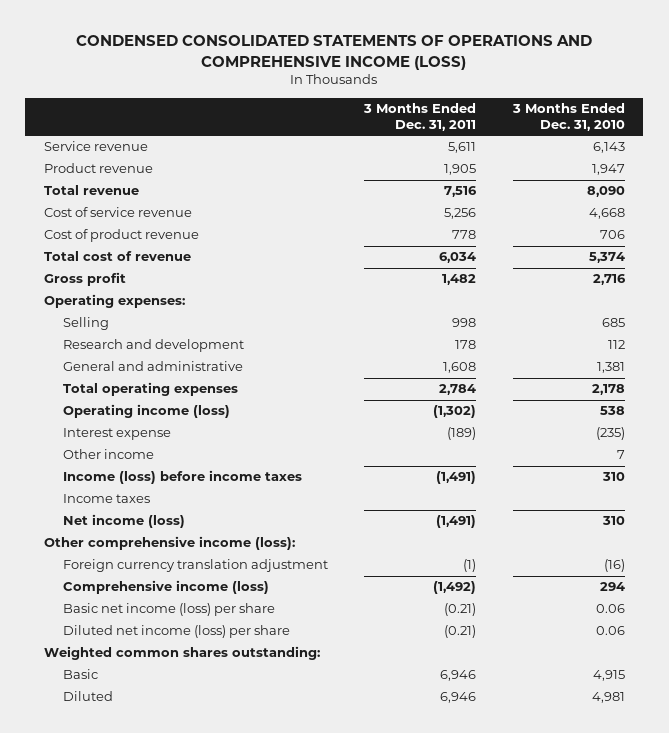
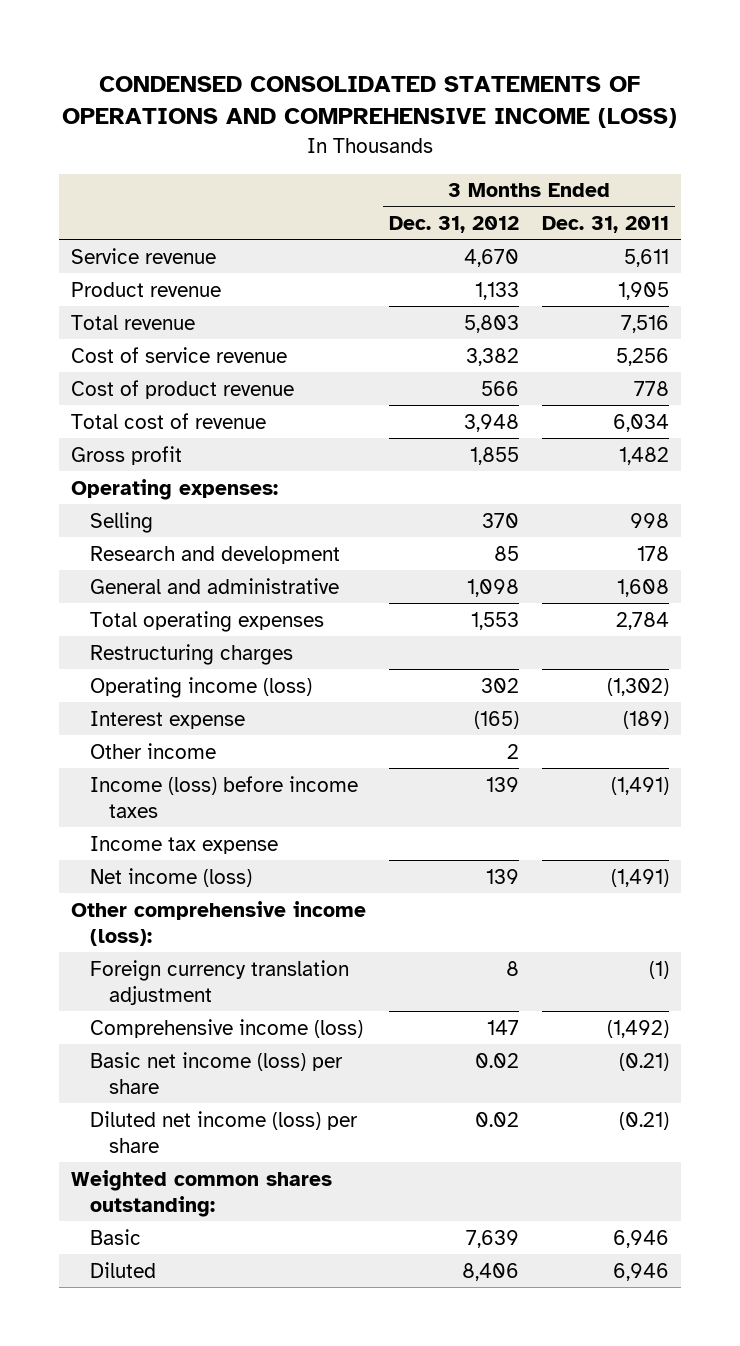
- | 3 Months Ended Dec. 31, 2011 | 3 Months Ended Dec. 31, 2010
+ | 3 Months Ended Dec. 31, 2012 | 3 Months Ended Dec. 31, 2011
+ Restructuring charges
- Income taxes
+ Income tax expense

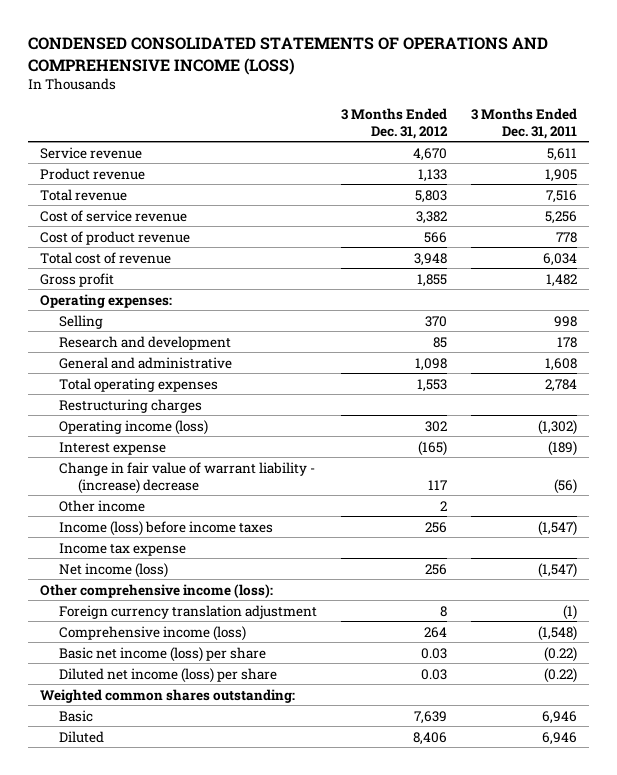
+ Change in fair value of warrant liability - (increase) decrease | 117 | (56)
- Income (loss) before income taxes | 139 | (1,491)
+ Income (loss) before income taxes | 256 | (1,547)
- Net income (loss) | 139 | (1,491)
+ Net income (loss) | 256 | (1,547)
- Comprehensive income (loss) | 147 | (1,492)
- Basic net income (loss) per share | 0.02 | (0.21)
- Diluted net income (loss) per share | 0.02 | (0.21)
+ Comprehensive income (loss) | 264 | (1,548)
+ Basic net income (loss) per share | 0.03 | (0.22)
+ Diluted net income (loss) per share | 0.03 | (0.22)

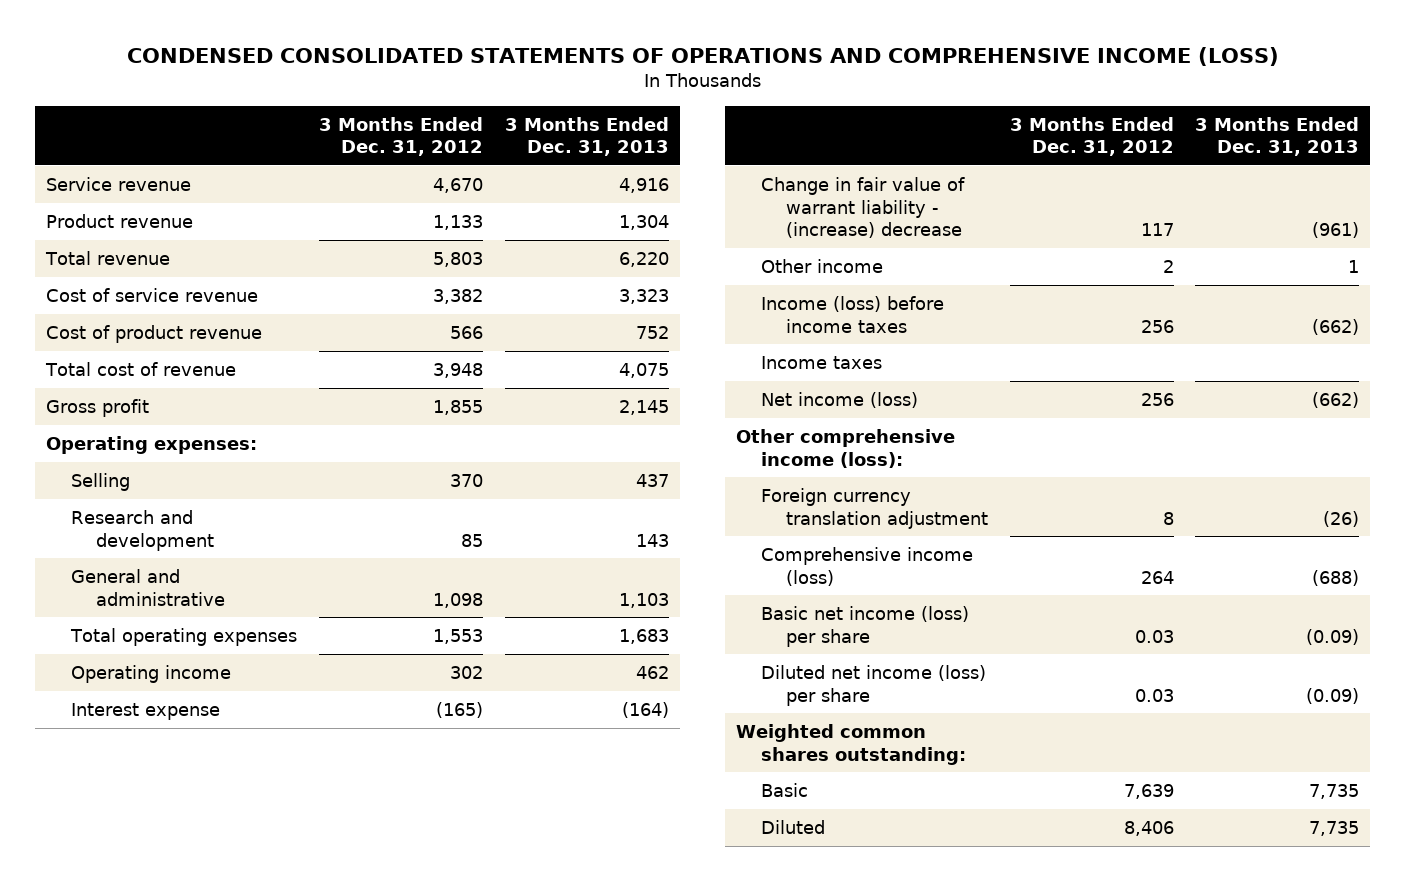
- | 3 Months Ended Dec. 31, 2012 | 3 Months Ended Dec. 31, 2011
+ | 3 Months Ended Dec. 31, 2012 | 3 Months Ended Dec. 31, 2013
- Restructuring charges
- Operating income (loss) | 302 | (1,302)
+ Operating income | 302 | 462
- Income tax expense
+ Income taxes

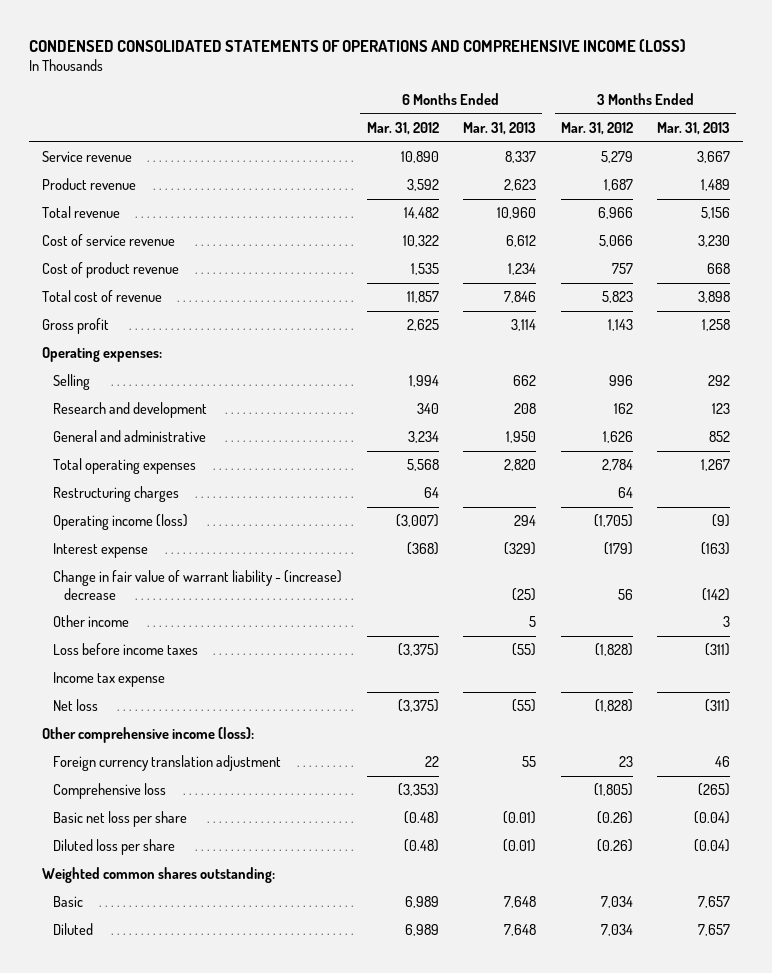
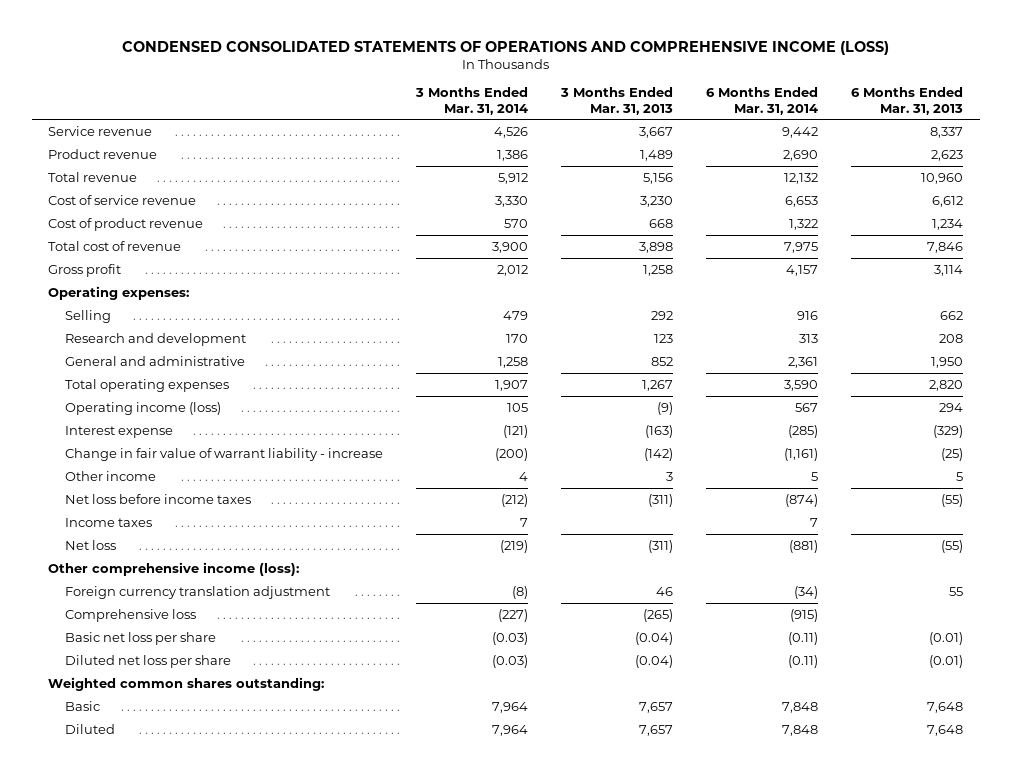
- | 6 Months Ended Mar. 31, 2012 | 6 Months Ended Mar. 31, 2013 | 3 Months Ended Mar. 31, 2012 | 3 Months Ended Mar. 31, 2013
+ | 3 Months Ended Mar. 31, 2014 | 3 Months Ended Mar. 31, 2013 | 6 Months Ended Mar. 31, 2014 | 6 Months Ended Mar. 31, 2013
- Restructuring charges | 64 | | 64 |
- Change in fair value of warrant liability - (increase) decrease | | (25) | 56 | (142)
+ Change in fair value of warrant liability - increase | (200) | (142) | (1,161) | (25)
- Loss before income taxes | (3,375) | (55) | (1,828) | (311)
- Income tax expense
+ Net loss before income taxes | (212) | (311) | (874) | (55)
+ Income taxes | 7 | | 7 |
- Diluted loss per share | (0.48) | (0.01) | (0.26) | (0.04)
+ Diluted net loss per share | (0.03) | (0.04) | (0.11) | (0.01)

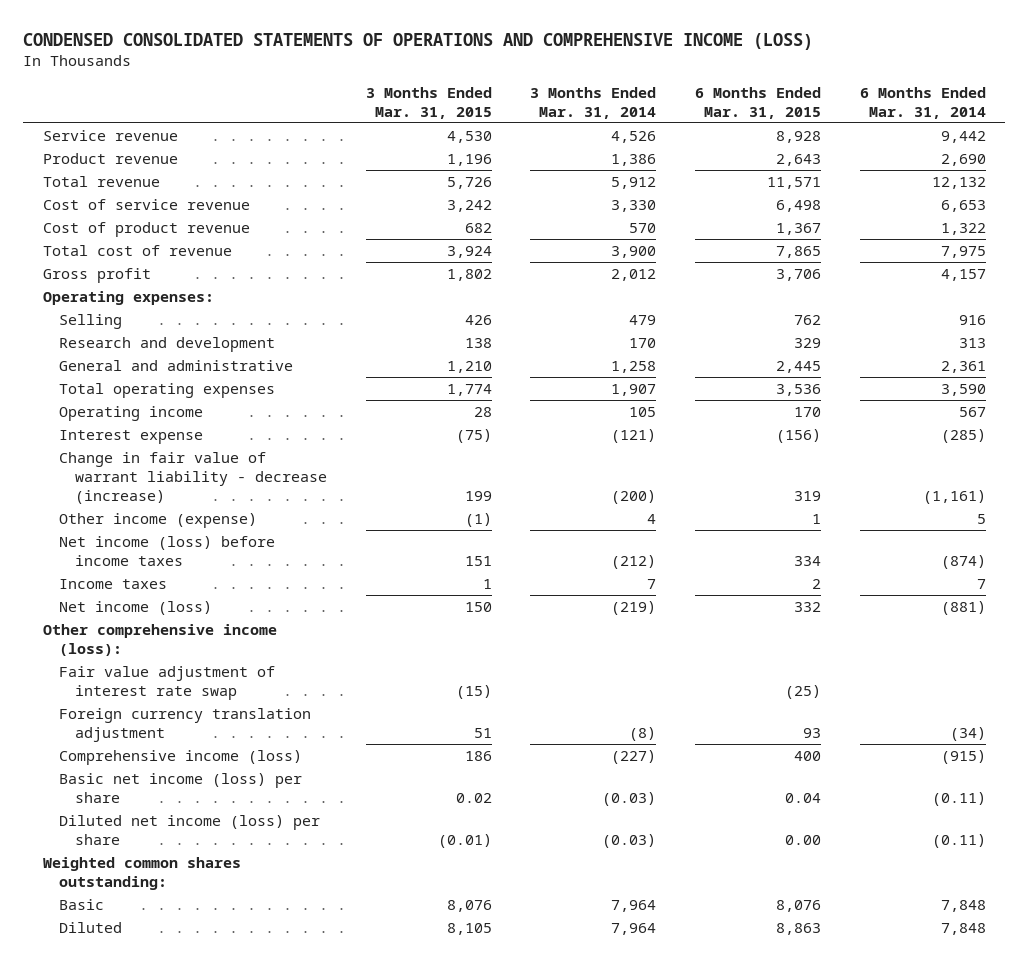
- | 3 Months Ended Mar. 31, 2014 | 3 Months Ended Mar. 31, 2013 | 6 Months Ended Mar. 31, 2014 | 6 Months Ended Mar. 31, 2013
+ | 3 Months Ended Mar. 31, 2015 | 3 Months Ended Mar. 31, 2014 | 6 Months Ended Mar. 31, 2015 | 6 Months Ended Mar. 31, 2014
- Operating income (loss) | 105 | (9) | 567 | 294
+ Operating income | 28 | 105 | 170 | 567
- Change in fair value of warrant liability - increase | (200) | (142) | (1,161) | (25)
- Other income | 4 | 3 | 5 | 5
- Net loss before income taxes | (212) | (311) | (874) | (55)
+ Change in fair value of warrant liability - decrease (increase) | 199 | (200) | 319 | (1,161)
+ Other income (expense) | (1) | 4 | 1 | 5
+ Net income (loss) before income taxes | 151 | (212) | 334 | (874)
- Net loss | (219) | (311) | (881) | (55)
+ Net income (loss) | 150 | (219) | 332 | (881)
+ Fair value adjustment of interest rate swap | (15) | | (25) |
- Comprehensive loss | (227) | (265) | (915) |
- Basic net loss per share | (0.03) | (0.04) | (0.11) | (0.01)
- Diluted net loss per share | (0.03) | (0.04) | (0.11) | (0.01)
+ Comprehensive income (loss) | 186 | (227) | 400 | (915)
+ Basic net income (loss) per share | 0.02 | (0.03) | 0.04 | (0.11)
+ Diluted net income (loss) per share | (0.01) | (0.03) | 0.00 | (0.11)

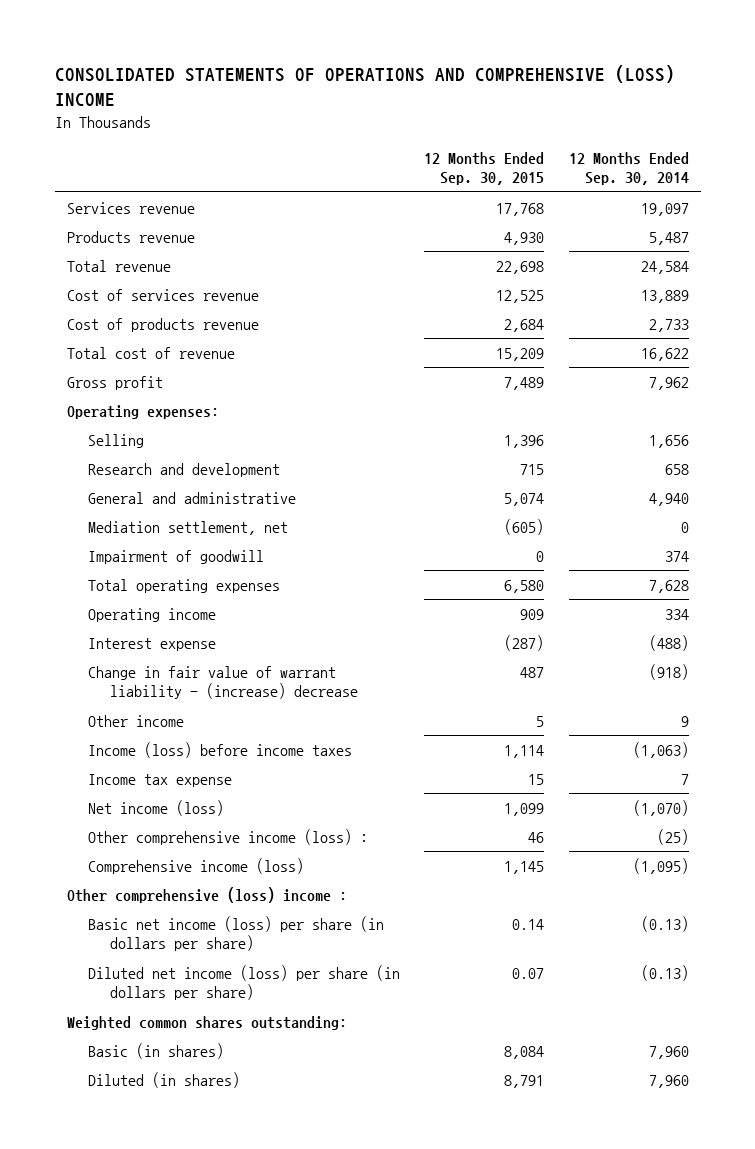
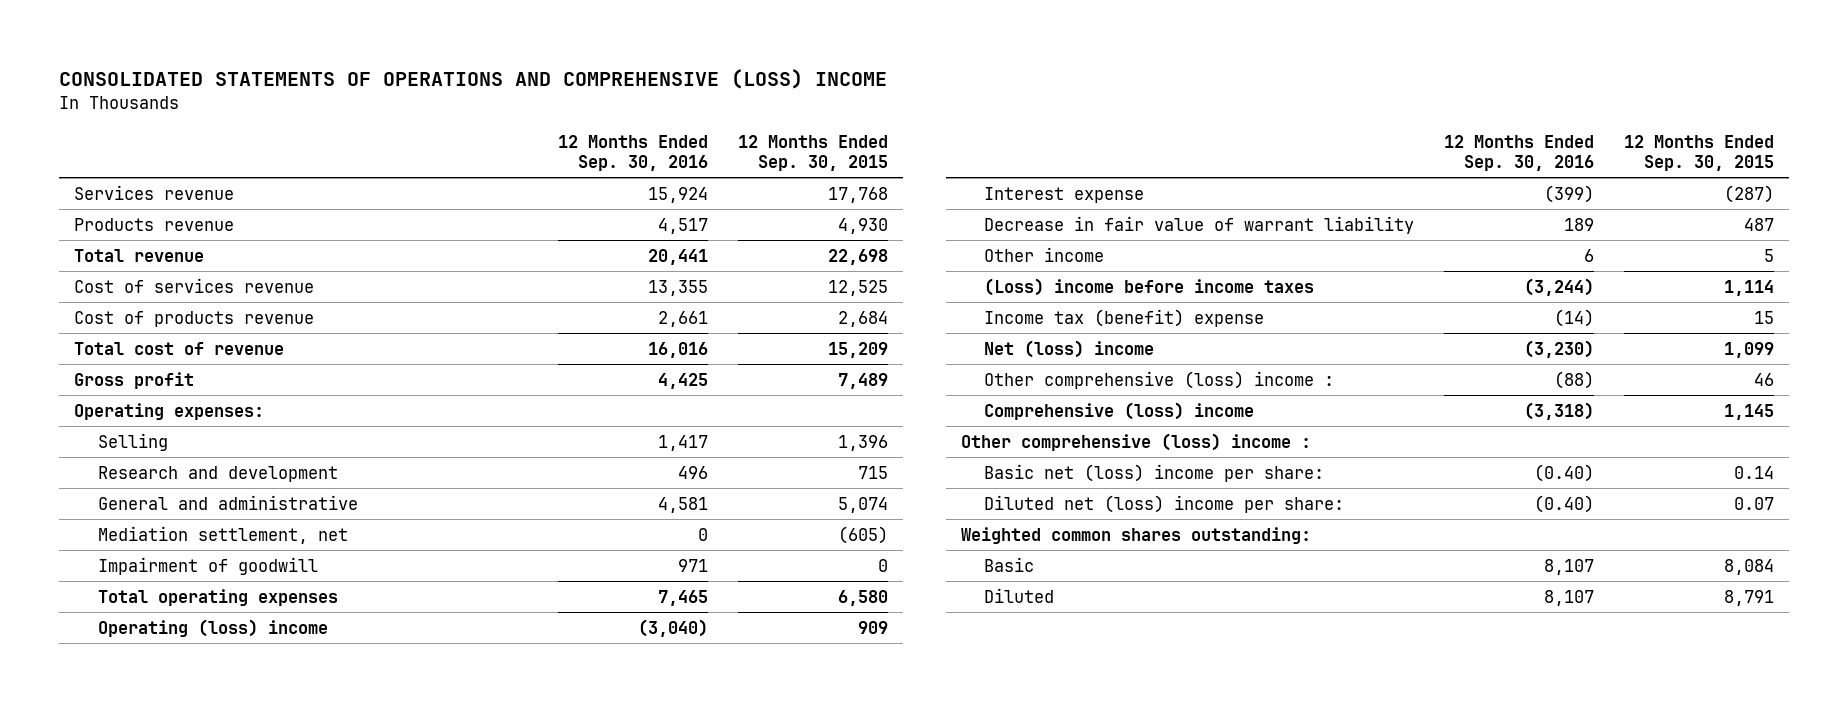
- | 12 Months Ended Sep. 30, 2015 | 12 Months Ended Sep. 30, 2014
+ | 12 Months Ended Sep. 30, 2016 | 12 Months Ended Sep. 30, 2015
- Operating income | 909 | 334
+ Operating (loss) income | (3,040) | 909
- Change in fair value of warrant liability - (increase) decrease | 487 | (918)
+ Decrease in fair value of warrant liability | 189 | 487
- Income (loss) before income taxes | 1,114 | (1,063)
- Income tax expense | 15 | 7
- Net income (loss) | 1,099 | (1,070)
- Other comprehensive income (loss) : | 46 | (25)
- Comprehensive income (loss) | 1,145 | (1,095)
+ (Loss) income before income taxes | (3,244) | 1,114
+ Income tax (benefit) expense | (14) | 15
+ Net (loss) income | (3,230) | 1,099
+ Other comprehensive (loss) income : | (88) | 46
+ Comprehensive (loss) income | (3,318) | 1,145
- Basic net income (loss) per share (in dollars per share) | 0.14 | (0.13)
- Diluted net income (loss) per share (in dollars per share) | 0.07 | (0.13)
+ Basic net (loss) income per share: | (0.40) | 0.14
+ Diluted net (loss) income per share: | (0.40) | 0.07
- Basic (in shares) | 8,084 | 7,960
- Diluted (in shares) | 8,791 | 7,960
+ Basic | 8,107 | 8,084
+ Diluted | 8,107 | 8,791

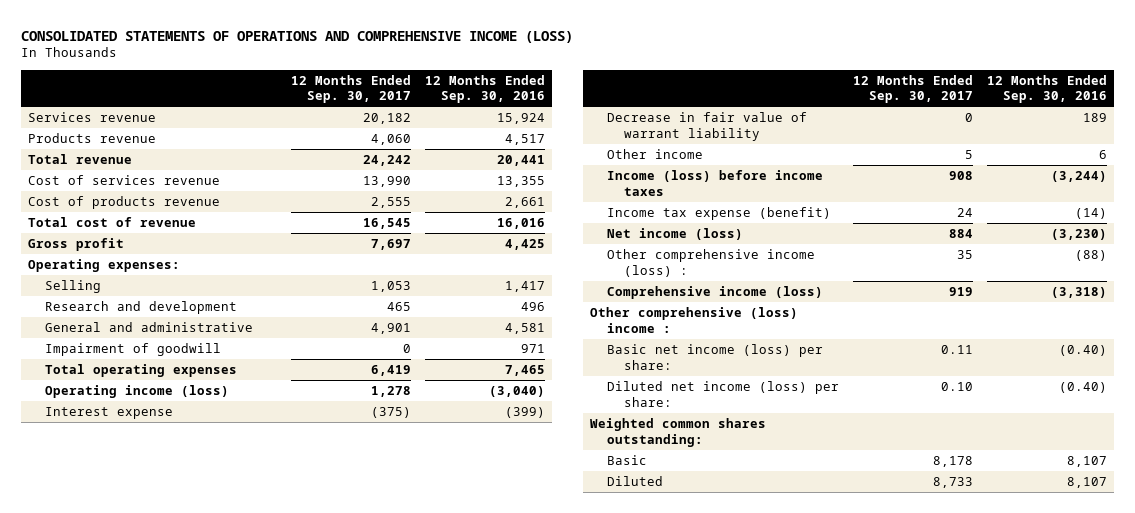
- CONSOLIDATED STATEMENTS OF OPERATIONS AND COMPREHENSIVE (LOSS) INCOME
+ CONSOLIDATED STATEMENTS OF OPERATIONS AND COMPREHENSIVE INCOME (LOSS)
- | 12 Months Ended Sep. 30, 2016 | 12 Months Ended Sep. 30, 2015
+ | 12 Months Ended Sep. 30, 2017 | 12 Months Ended Sep. 30, 2016
- Mediation settlement, net | 0 | (605)
- Operating (loss) income | (3,040) | 909
+ Operating income (loss) | 1,278 | (3,040)
- (Loss) income before income taxes | (3,244) | 1,114
- Income tax (benefit) expense | (14) | 15
- Net (loss) income | (3,230) | 1,099
- Other comprehensive (loss) income : | (88) | 46
- Comprehensive (loss) income | (3,318) | 1,145
+ Income (loss) before income taxes | 908 | (3,244)
+ Income tax expense (benefit) | 24 | (14)
+ Net income (loss) | 884 | (3,230)
+ Other comprehensive income (loss) : | 35 | (88)
+ Comprehensive income (loss) | 919 | (3,318)
- Basic net (loss) income per share: | (0.40) | 0.14
- Diluted net (loss) income per share: | (0.40) | 0.07
+ Basic net income (loss) per share: | 0.11 | (0.40)
+ Diluted net income (loss) per share: | 0.10 | (0.40)

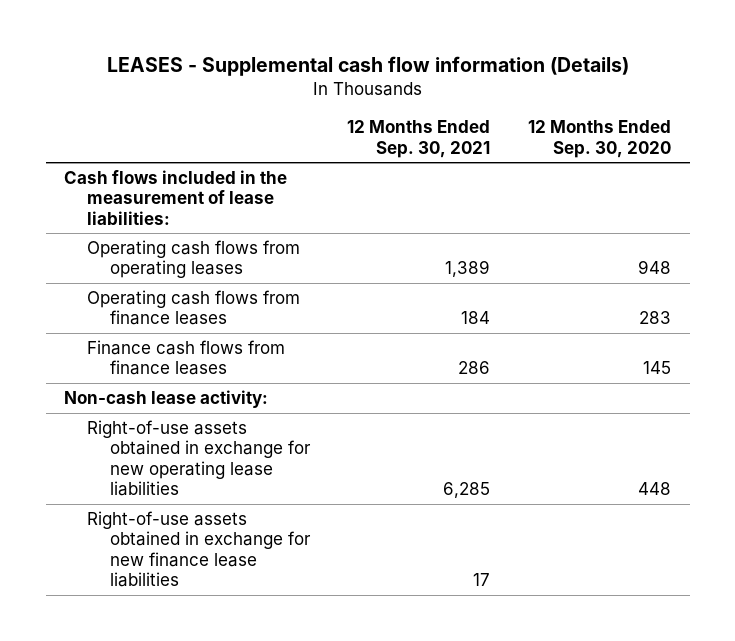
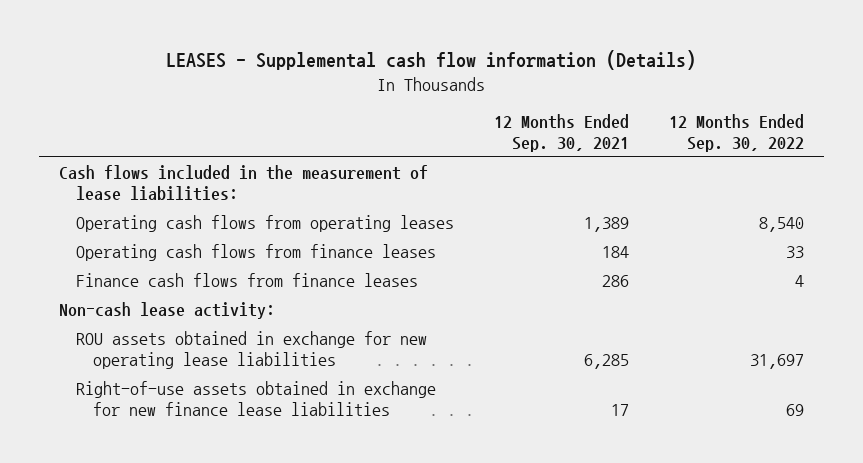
- | 12 Months Ended Sep. 30, 2021 | 12 Months Ended Sep. 30, 2020
+ | 12 Months Ended Sep. 30, 2021 | 12 Months Ended Sep. 30, 2022
- Right-of-use assets obtained in exchange for new operating lease liabilities | 6,285 | 448
+ ROU assets obtained in exchange for new operating lease liabilities | 6,285 | 31,697

